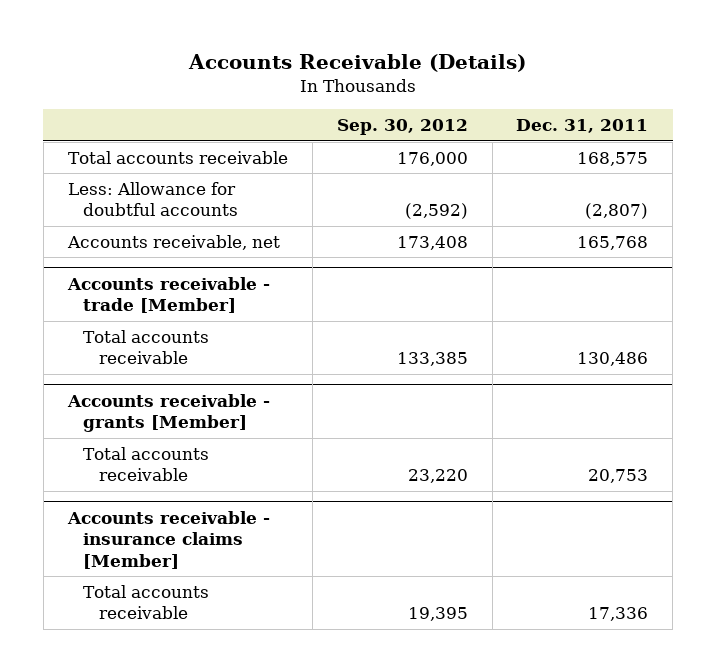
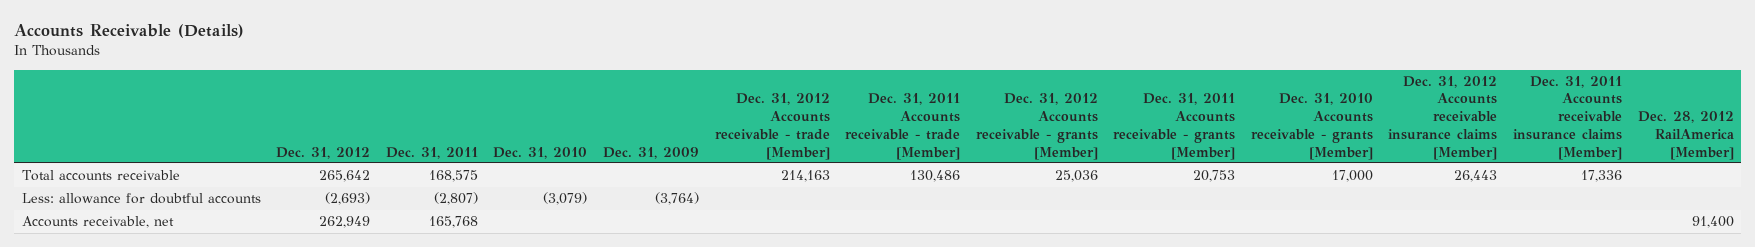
- | Sep. 30, 2012 | Dec. 31, 2011
+ | Dec. 31, 2012 | Dec. 31, 2011 | Dec. 31, 2010 | Dec. 31, 2009 | Dec. 31, 2012 Accounts receivable - trade [Member] | Dec. 31, 2011 Accounts receivable - trade [Member] | Dec. 31, 2012 Accounts receivable - grants [Member] | Dec. 31, 2011 Accounts receivable - grants [Member] | Dec. 31, 2010 Accounts receivable - grants [Member] | Dec. 31, 2012 Accounts receivable insurance claims [Member] | Dec. 31, 2011 Accounts receivable insurance claims [Member] | Dec. 28, 2012 RailAmerica [Member]
- Less: Allowance for doubtful accounts | (2,592) | (2,807)
+ Less: allowance for doubtful accounts | (2,693) | (2,807) | (3,079) | (3,764) | | | | | | | |
- Accounts receivable - trade [Member]
- Total accounts receivable | 133,385 | 130,486
- Accounts receivable - grants [Member]
- Total accounts receivable | 23,220 | 20,753
- Accounts receivable - insurance claims [Member]
- Total accounts receivable | 19,395 | 17,336

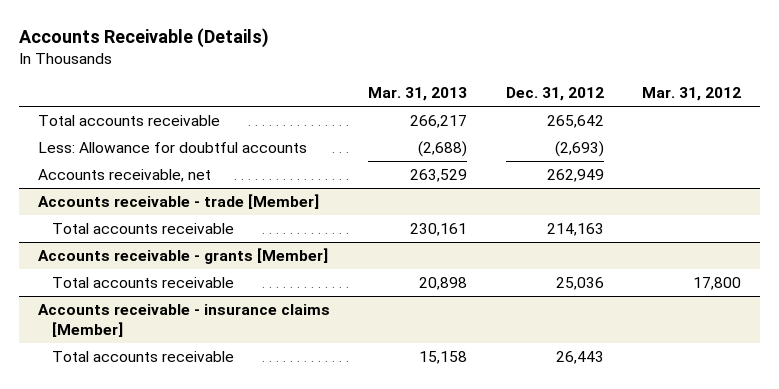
- | Dec. 31, 2012 | Dec. 31, 2011 | Dec. 31, 2010 | Dec. 31, 2009 | Dec. 31, 2012 Accounts receivable - trade [Member] | Dec. 31, 2011 Accounts receivable - trade [Member] | Dec. 31, 2012 Accounts receivable - grants [Member] | Dec. 31, 2011 Accounts receivable - grants [Member] | Dec. 31, 2010 Accounts receivable - grants [Member] | Dec. 31, 2012 Accounts receivable insurance claims [Member] | Dec. 31, 2011 Accounts receivable insurance claims [Member] | Dec. 28, 2012 RailAmerica [Member]
+ | Mar. 31, 2013 | Dec. 31, 2012 | Mar. 31, 2012
- Less: allowance for doubtful accounts | (2,693) | (2,807) | (3,079) | (3,764) | | | | | | | |
+ Less: Allowance for doubtful accounts | (2,688) | (2,693) |
+ Accounts receivable - trade [Member]
+ Total accounts receivable | 230,161 | 214,163 |
+ Accounts receivable - grants [Member]
+ Total accounts receivable | 20,898 | 25,036 | 17,800
+ Accounts receivable - insurance claims [Member]
+ Total accounts receivable | 15,158 | 26,443 |

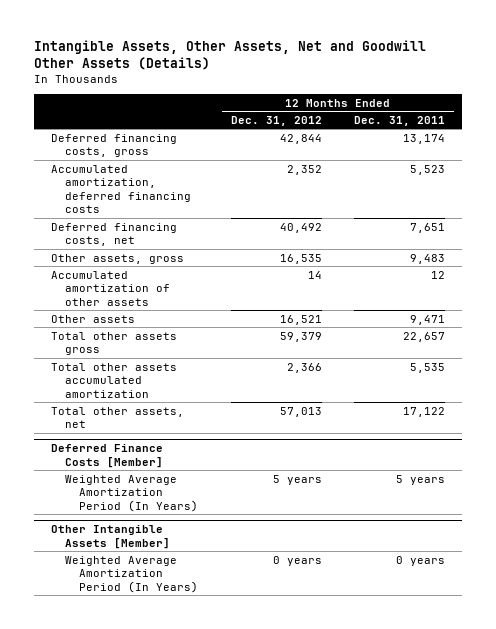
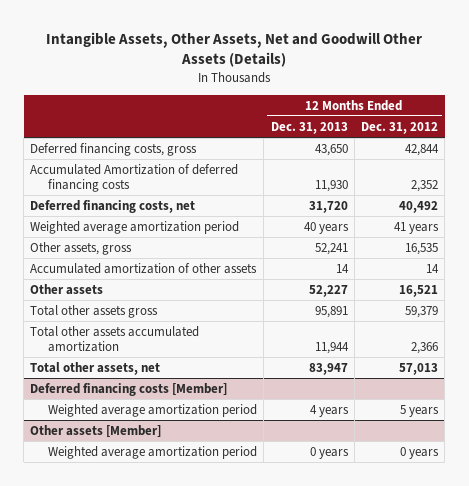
- | 12 Months Ended Dec. 31, 2012 | 12 Months Ended Dec. 31, 2011
+ | 12 Months Ended Dec. 31, 2013 | 12 Months Ended Dec. 31, 2012
- Accumulated amortization, deferred financing costs | 2,352 | 5,523
+ Accumulated Amortization of deferred financing costs | 11,930 | 2,352
+ Weighted average amortization period | 40 years | 41 years
- Deferred Finance Costs [Member]
- Weighted Average Amortization Period (In Years) | 5 years | 5 years
- Other Intangible Assets [Member]
- Weighted Average Amortization Period (In Years) | 0 years | 0 years
+ Deferred financing costs [Member]
+ Weighted average amortization period | 4 years | 5 years
+ Other assets [Member]
+ Weighted average amortization period | 0 years | 0 years

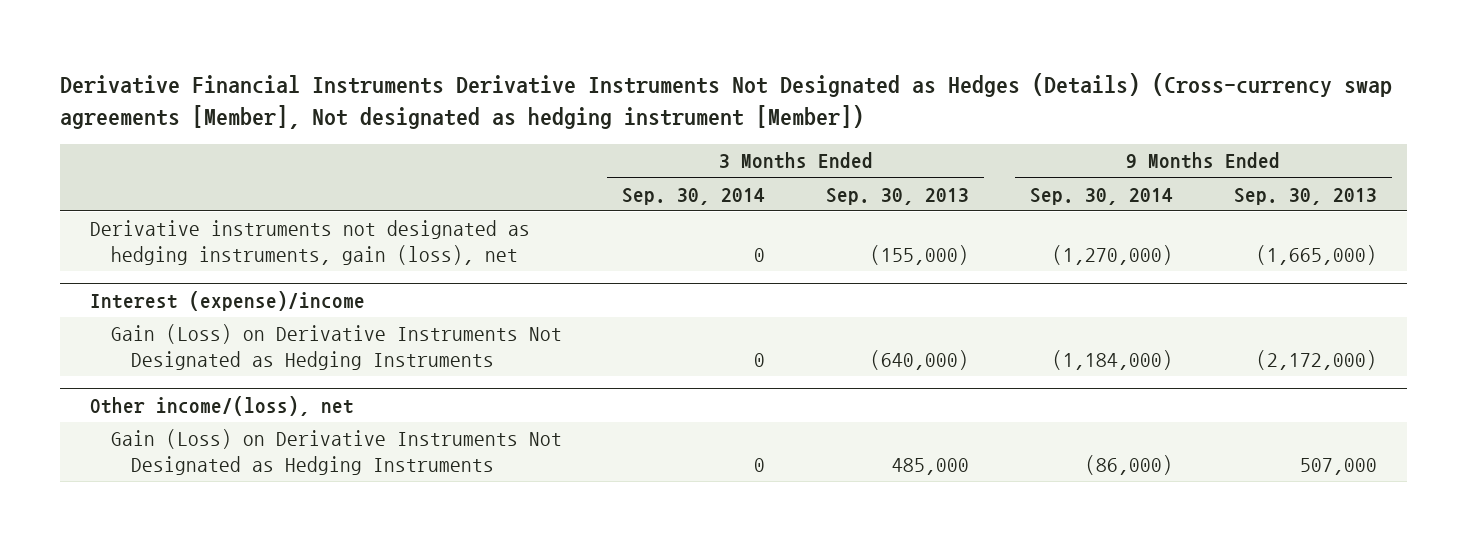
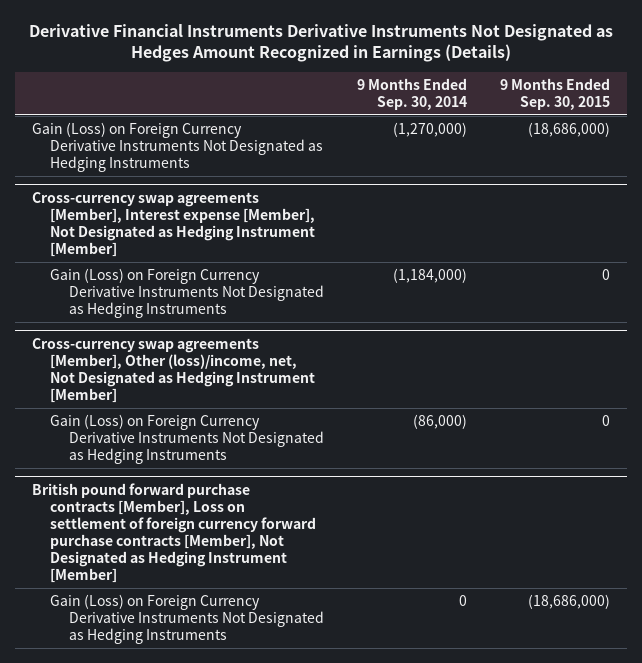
- Derivative Financial Instruments Derivative Instruments Not Designated as Hedges (Details) (Cross-currency swap agreements [Member], Not designated as hedging instrument [Member])
+ Derivative Financial Instruments Derivative Instruments Not Designated as Hedges Amount Recognized in Earnings (Details)
- | 3 Months Ended Sep. 30, 2014 | 3 Months Ended Sep. 30, 2013 | 9 Months Ended Sep. 30, 2014 | 9 Months Ended Sep. 30, 2013
+ | 9 Months Ended Sep. 30, 2014 | 9 Months Ended Sep. 30, 2015
- Derivative instruments not designated as hedging instruments, gain (loss), net | 0 | (155,000) | (1,270,000) | (1,665,000)
- Interest (expense)/income
- Gain (Loss) on Derivative Instruments Not Designated as Hedging Instruments | 0 | (640,000) | (1,184,000) | (2,172,000)
- Other income/(loss), net
- Gain (Loss) on Derivative Instruments Not Designated as Hedging Instruments | 0 | 485,000 | (86,000) | 507,000
+ Gain (Loss) on Foreign Currency Derivative Instruments Not Designated as Hedging Instruments | (1,270,000) | (18,686,000)
+ Cross-currency swap agreements [Member], Interest expense [Member], Not Designated as Hedging Instrument [Member]
+ Gain (Loss) on Foreign Currency Derivative Instruments Not Designated as Hedging Instruments | (1,184,000) | 0
+ Cross-currency swap agreements [Member], Other (loss)/income, net, Not Designated as Hedging Instrument [Member]
+ Gain (Loss) on Foreign Currency Derivative Instruments Not Designated as Hedging Instruments | (86,000) | 0
+ British pound forward purchase contracts [Member], Loss on settlement of foreign currency forward purchase contracts [Member], Not Designated as Hedging Instrument [Member]
+ Gain (Loss) on Foreign Currency Derivative Instruments Not Designated as Hedging Instruments | 0 | (18,686,000)

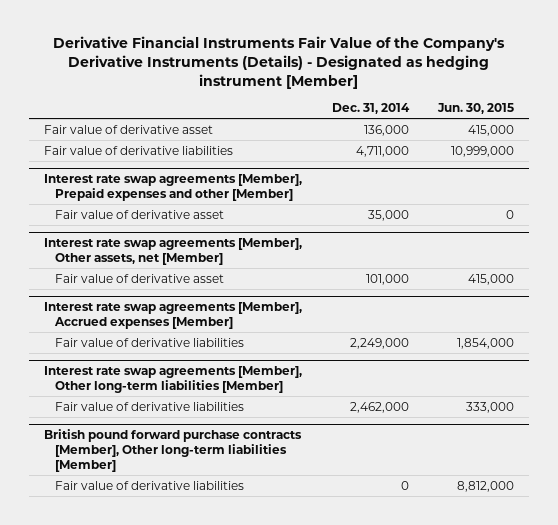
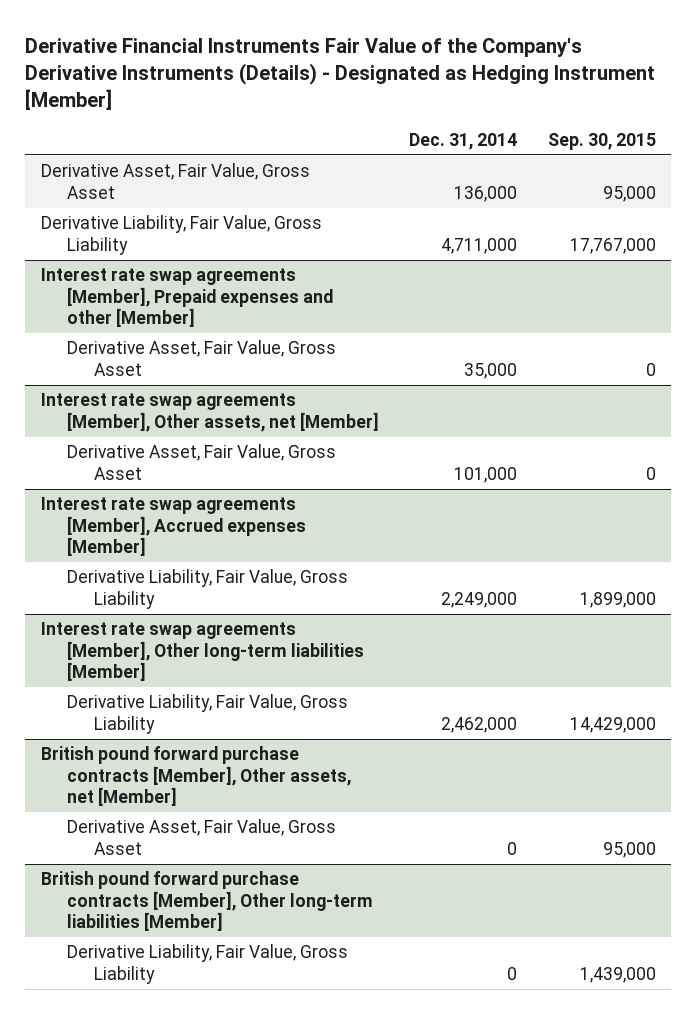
- Derivative Financial Instruments Fair Value of the Company's Derivative Instruments (Details) - Designated as hedging instrument [Member]
+ Derivative Financial Instruments Fair Value of the Company's Derivative Instruments (Details) - Designated as Hedging Instrument [Member]
- | Dec. 31, 2014 | Jun. 30, 2015
+ | Dec. 31, 2014 | Sep. 30, 2015
- Fair value of derivative asset | 136,000 | 415,000
- Fair value of derivative liabilities | 4,711,000 | 10,999,000
+ Derivative Asset, Fair Value, Gross Asset | 136,000 | 95,000
+ Derivative Liability, Fair Value, Gross Liability | 4,711,000 | 17,767,000
@ Interest rate swap agreements [Member], Prepaid expenses and other [Member]
- Fair value of derivative asset | 35,000 | 0
+ Derivative Asset, Fair Value, Gross Asset | 35,000 | 0
@ Interest rate swap agreements [Member], Other assets, net [Member]
- Fair value of derivative asset | 101,000 | 415,000
+ Derivative Asset, Fair Value, Gross Asset | 101,000 | 0
@ Interest rate swap agreements [Member], Accrued expenses [Member]
- Fair value of derivative liabilities | 2,249,000 | 1,854,000
+ Derivative Liability, Fair Value, Gross Liability | 2,249,000 | 1,899,000
@ Interest rate swap agreements [Member], Other long-term liabilities [Member]
- Fair value of derivative liabilities | 2,462,000 | 333,000
+ Derivative Liability, Fair Value, Gross Liability | 2,462,000 | 14,429,000
+ British pound forward purchase contracts [Member], Other assets, net [Member]
+ Derivative Asset, Fair Value, Gross Asset | 0 | 95,000
@ British pound forward purchase contracts [Member], Other long-term liabilities [Member]
- Fair value of derivative liabilities | 0 | 8,812,000
+ Derivative Liability, Fair Value, Gross Liability | 0 | 1,439,000

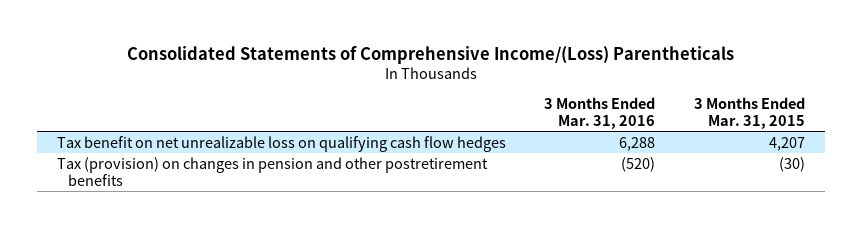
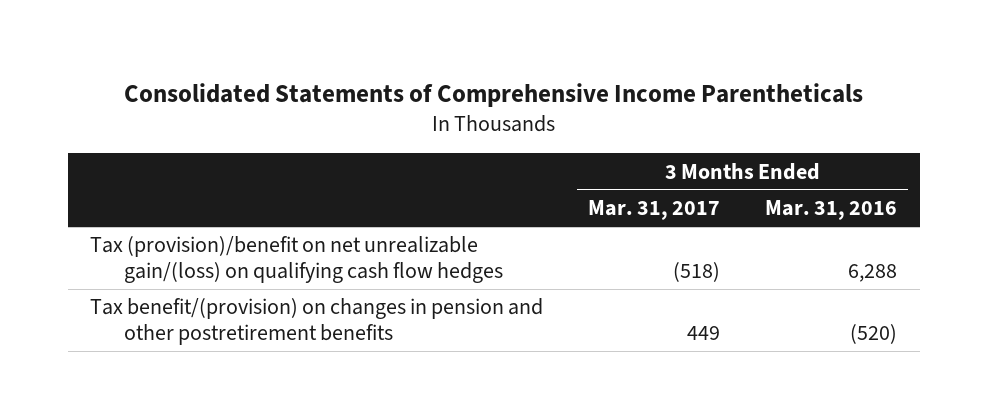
- Consolidated Statements of Comprehensive Income/(Loss) Parentheticals
+ Consolidated Statements of Comprehensive Income Parentheticals
- | 3 Months Ended Mar. 31, 2016 | 3 Months Ended Mar. 31, 2015
+ | 3 Months Ended Mar. 31, 2017 | 3 Months Ended Mar. 31, 2016
- Tax benefit on net unrealizable loss on qualifying cash flow hedges | 6,288 | 4,207
- Tax (provision) on changes in pension and other postretirement benefits | (520) | (30)
+ Tax (provision)/benefit on net unrealizable gain/(loss) on qualifying cash flow hedges | (518) | 6,288
+ Tax benefit/(provision) on changes in pension and other postretirement benefits | 449 | (520)

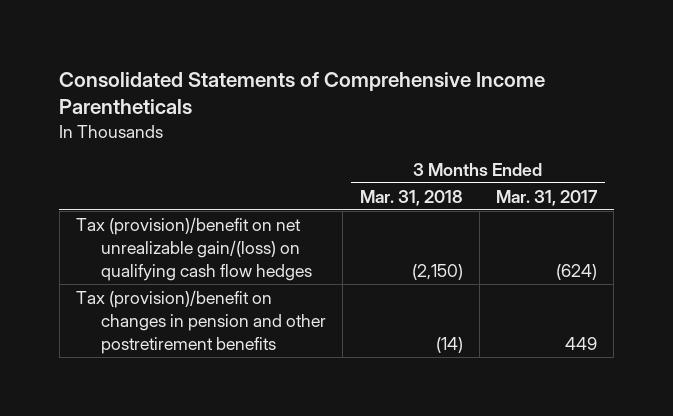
- | 3 Months Ended Mar. 31, 2017 | 3 Months Ended Mar. 31, 2016
+ | 3 Months Ended Mar. 31, 2018 | 3 Months Ended Mar. 31, 2017
- Tax (provision)/benefit on net unrealizable gain/(loss) on qualifying cash flow hedges | (518) | 6,288
- Tax benefit/(provision) on changes in pension and other postretirement benefits | 449 | (520)
+ Tax (provision)/benefit on net unrealizable gain/(loss) on qualifying cash flow hedges | (2,150) | (624)
+ Tax (provision)/benefit on changes in pension and other postretirement benefits | (14) | 449

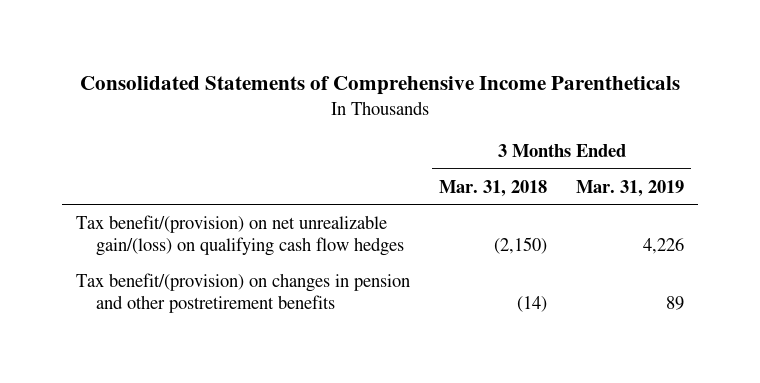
- | 3 Months Ended Mar. 31, 2018 | 3 Months Ended Mar. 31, 2017
+ | 3 Months Ended Mar. 31, 2018 | 3 Months Ended Mar. 31, 2019
- Tax (provision)/benefit on net unrealizable gain/(loss) on qualifying cash flow hedges | (2,150) | (624)
- Tax (provision)/benefit on changes in pension and other postretirement benefits | (14) | 449
+ Tax benefit/(provision) on net unrealizable gain/(loss) on qualifying cash flow hedges | (2,150) | 4,226
+ Tax benefit/(provision) on changes in pension and other postretirement benefits | (14) | 89

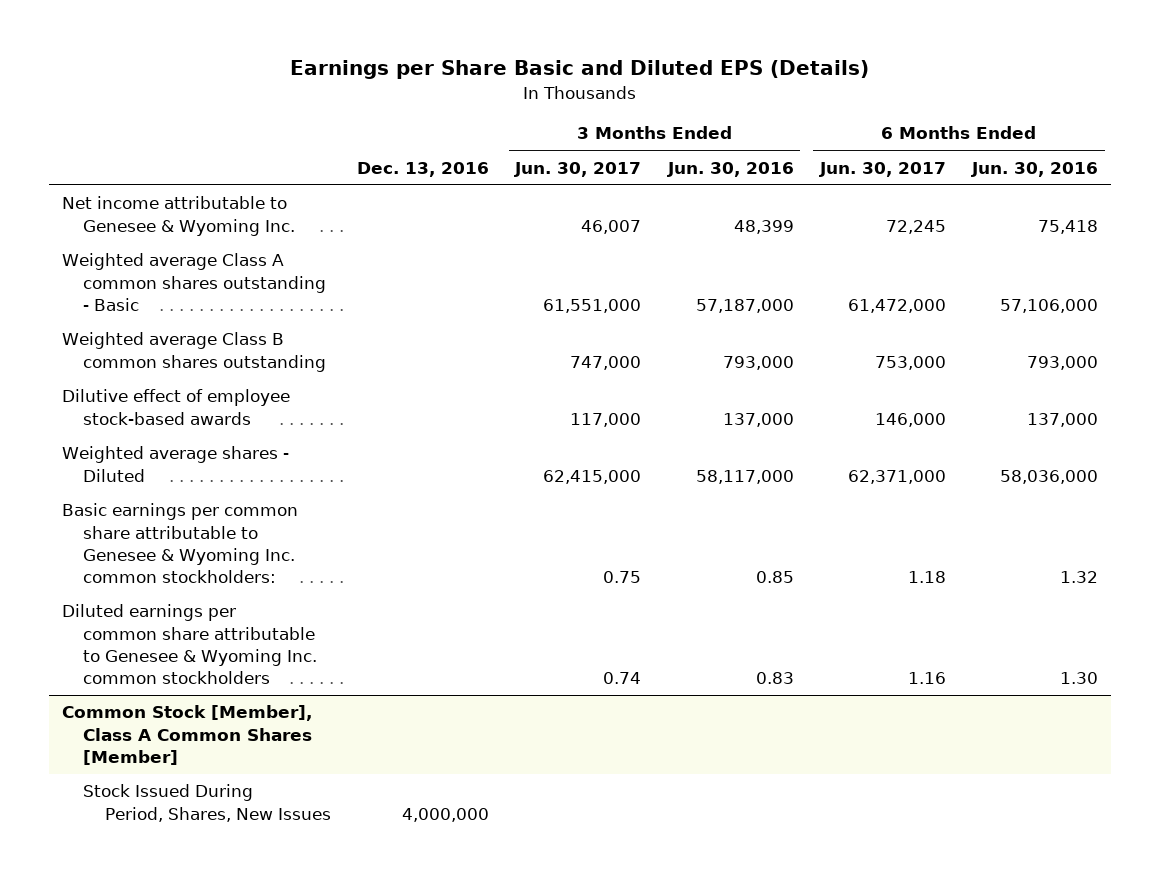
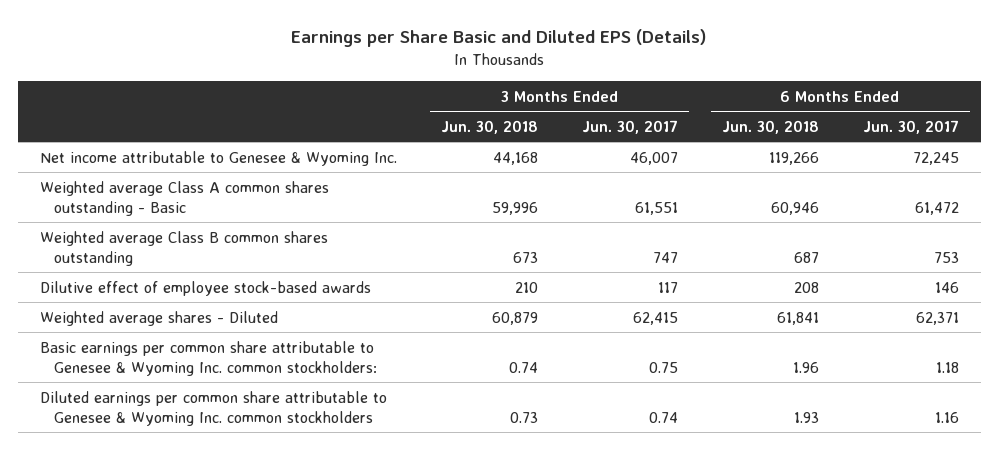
- | Dec. 13, 2016 | 3 Months Ended Jun. 30, 2017 | 3 Months Ended Jun. 30, 2016 | 6 Months Ended Jun. 30, 2017 | 6 Months Ended Jun. 30, 2016
+ | 3 Months Ended Jun. 30, 2018 | 3 Months Ended Jun. 30, 2017 | 6 Months Ended Jun. 30, 2018 | 6 Months Ended Jun. 30, 2017
- Weighted average Class A common shares outstanding - Basic | | 61,551,000 | 57,187,000 | 61,472,000 | 57,106,000
- Weighted average Class B common shares outstanding | | 747,000 | 793,000 | 753,000 | 793,000
- Dilutive effect of employee stock-based awards | | 117,000 | 137,000 | 146,000 | 137,000
- Weighted average shares - Diluted | | 62,415,000 | 58,117,000 | 62,371,000 | 58,036,000
+ Weighted average Class A common shares outstanding - Basic | 59,996 | 61,551 | 60,946 | 61,472
+ Weighted average Class B common shares outstanding | 673 | 747 | 687 | 753
+ Dilutive effect of employee stock-based awards | 210 | 117 | 208 | 146
+ Weighted average shares - Diluted | 60,879 | 62,415 | 61,841 | 62,371
- Common Stock [Member], Class A Common Shares [Member]
- Stock Issued During Period, Shares, New Issues | 4,000,000 | | | |

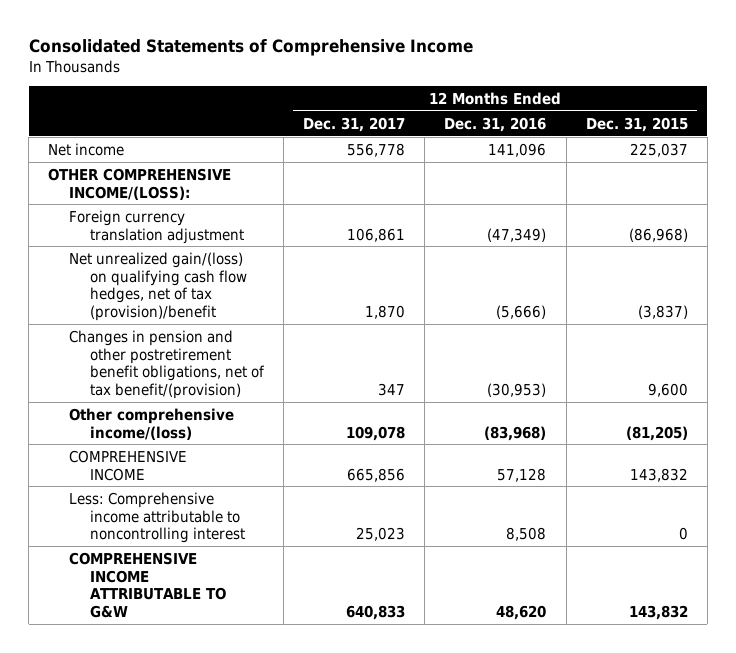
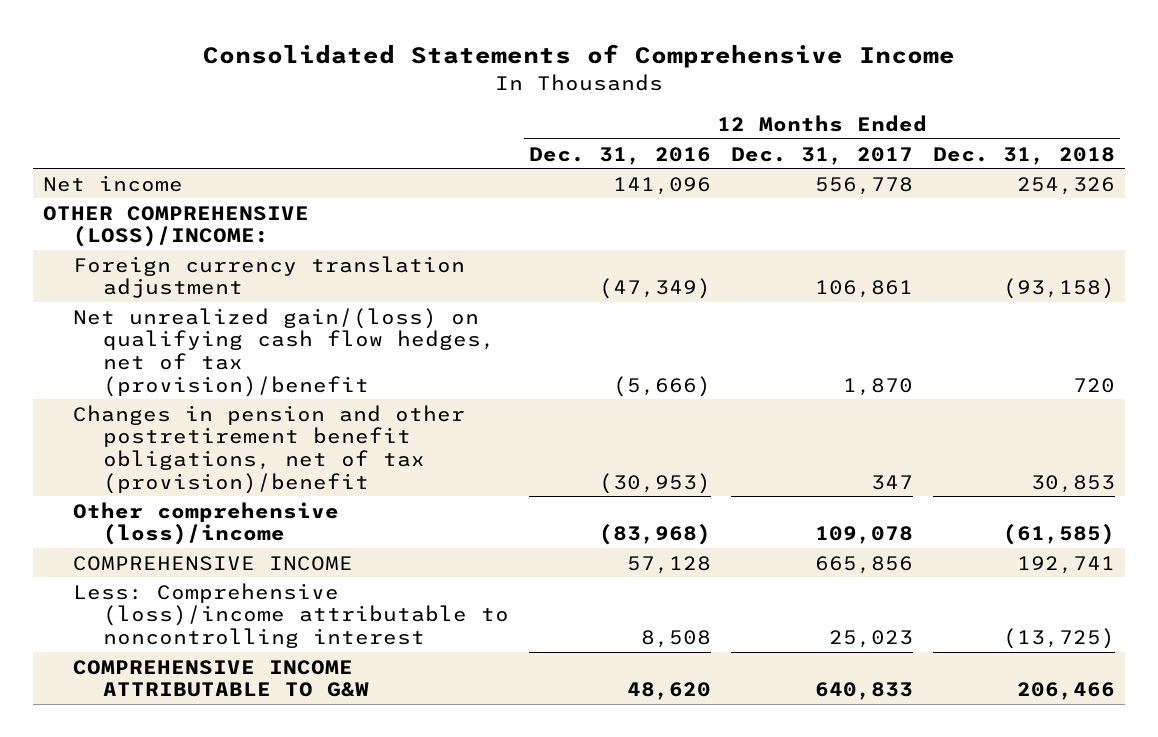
- | 12 Months Ended Dec. 31, 2017 | 12 Months Ended Dec. 31, 2016 | 12 Months Ended Dec. 31, 2015
+ | 12 Months Ended Dec. 31, 2016 | 12 Months Ended Dec. 31, 2017 | 12 Months Ended Dec. 31, 2018
- OTHER COMPREHENSIVE INCOME/(LOSS):
+ OTHER COMPREHENSIVE (LOSS)/INCOME:
- Changes in pension and other postretirement benefit obligations, net of tax benefit/(provision) | 347 | (30,953) | 9,600
- Other comprehensive income/(loss) | 109,078 | (83,968) | (81,205)
+ Changes in pension and other postretirement benefit obligations, net of tax (provision)/benefit | (30,953) | 347 | 30,853
+ Other comprehensive (loss)/income | (83,968) | 109,078 | (61,585)
- Less: Comprehensive income attributable to noncontrolling interest | 25,023 | 8,508 | 0
+ Less: Comprehensive (loss)/income attributable to noncontrolling interest | 8,508 | 25,023 | (13,725)

